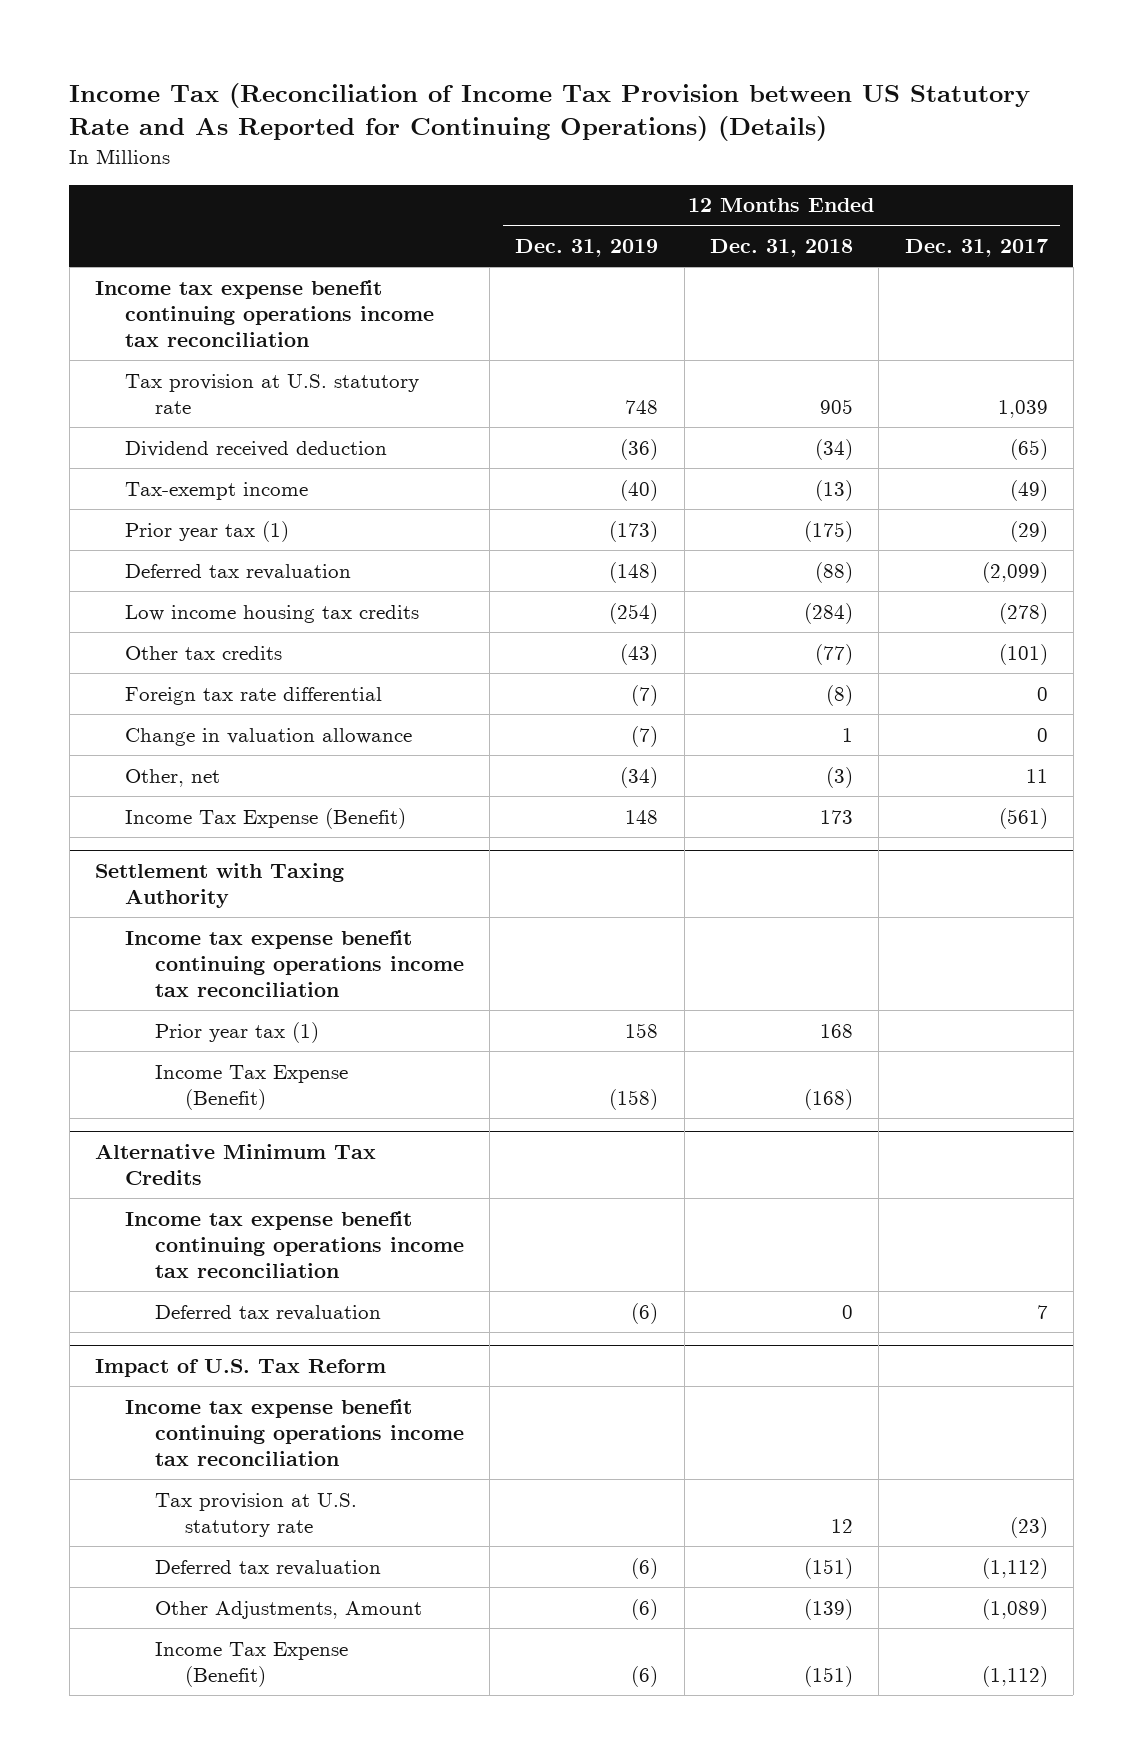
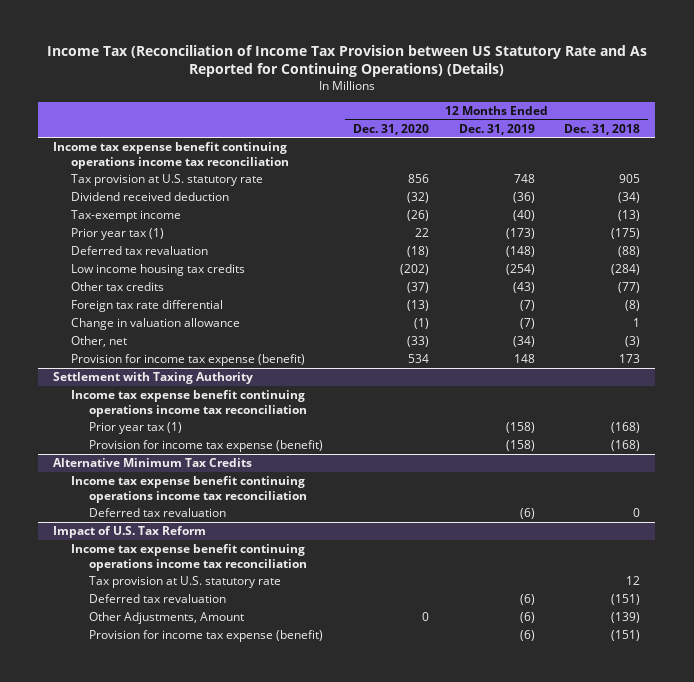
- | 12 Months Ended Dec. 31, 2019 | 12 Months Ended Dec. 31, 2018 | 12 Months Ended Dec. 31, 2017
+ | 12 Months Ended Dec. 31, 2020 | 12 Months Ended Dec. 31, 2019 | 12 Months Ended Dec. 31, 2018
- Income Tax Expense (Benefit) | 148 | 173 | (561)
+ Provision for income tax expense (benefit) | 534 | 148 | 173
@ Settlement with Taxing Authority
- Prior year tax (1) | 158 | 168 |
- Income Tax Expense (Benefit) | (158) | (168) |
+ Prior year tax (1) | | (158) | (168)
+ Provision for income tax expense (benefit) | | (158) | (168)
@ Impact of U.S. Tax Reform
- Income Tax Expense (Benefit) | (6) | (151) | (1,112)
+ Provision for income tax expense (benefit) | | (6) | (151)

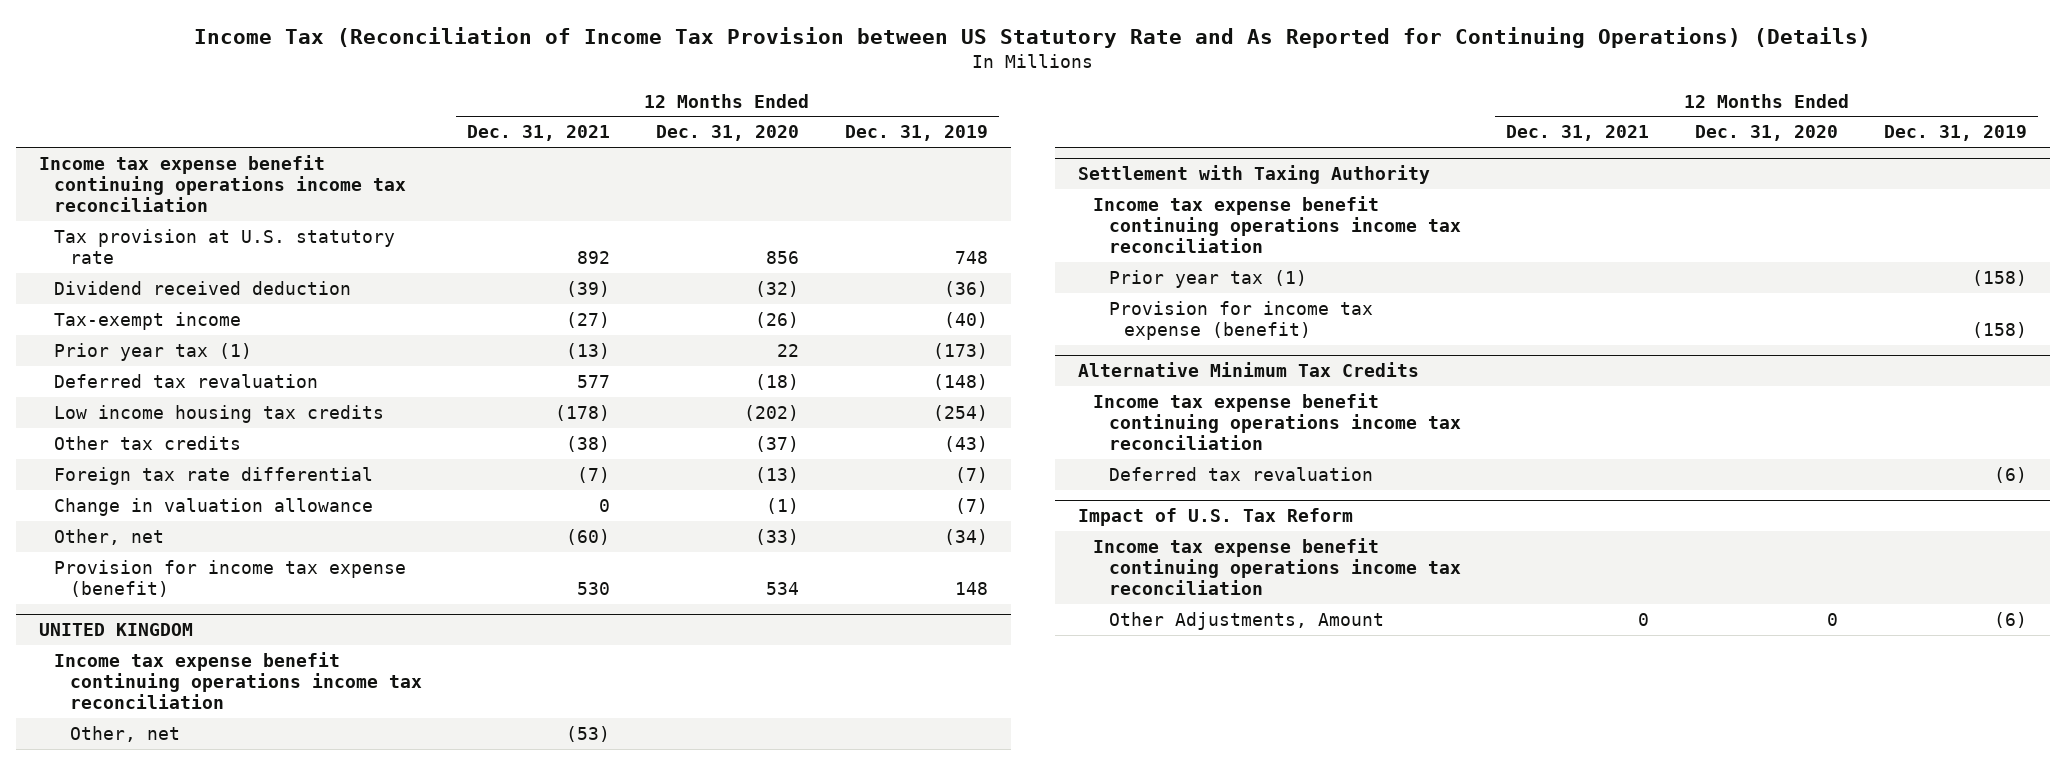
- | 12 Months Ended Dec. 31, 2020 | 12 Months Ended Dec. 31, 2019 | 12 Months Ended Dec. 31, 2018
+ | 12 Months Ended Dec. 31, 2021 | 12 Months Ended Dec. 31, 2020 | 12 Months Ended Dec. 31, 2019
+ UNITED KINGDOM
+ Income tax expense benefit continuing operations income tax reconciliation
+ Other, net | (53) | |
@ Impact of U.S. Tax Reform
- Tax provision at U.S. statutory rate | | | 12
- Deferred tax revaluation | | (6) | (151)
- Provision for income tax expense (benefit) | | (6) | (151)

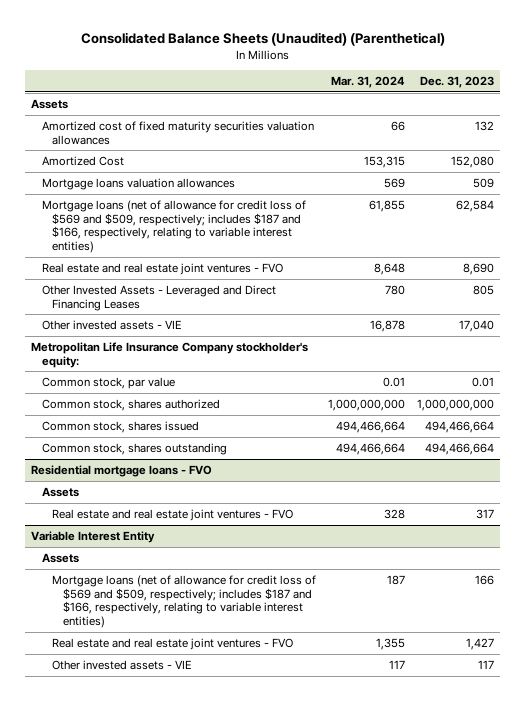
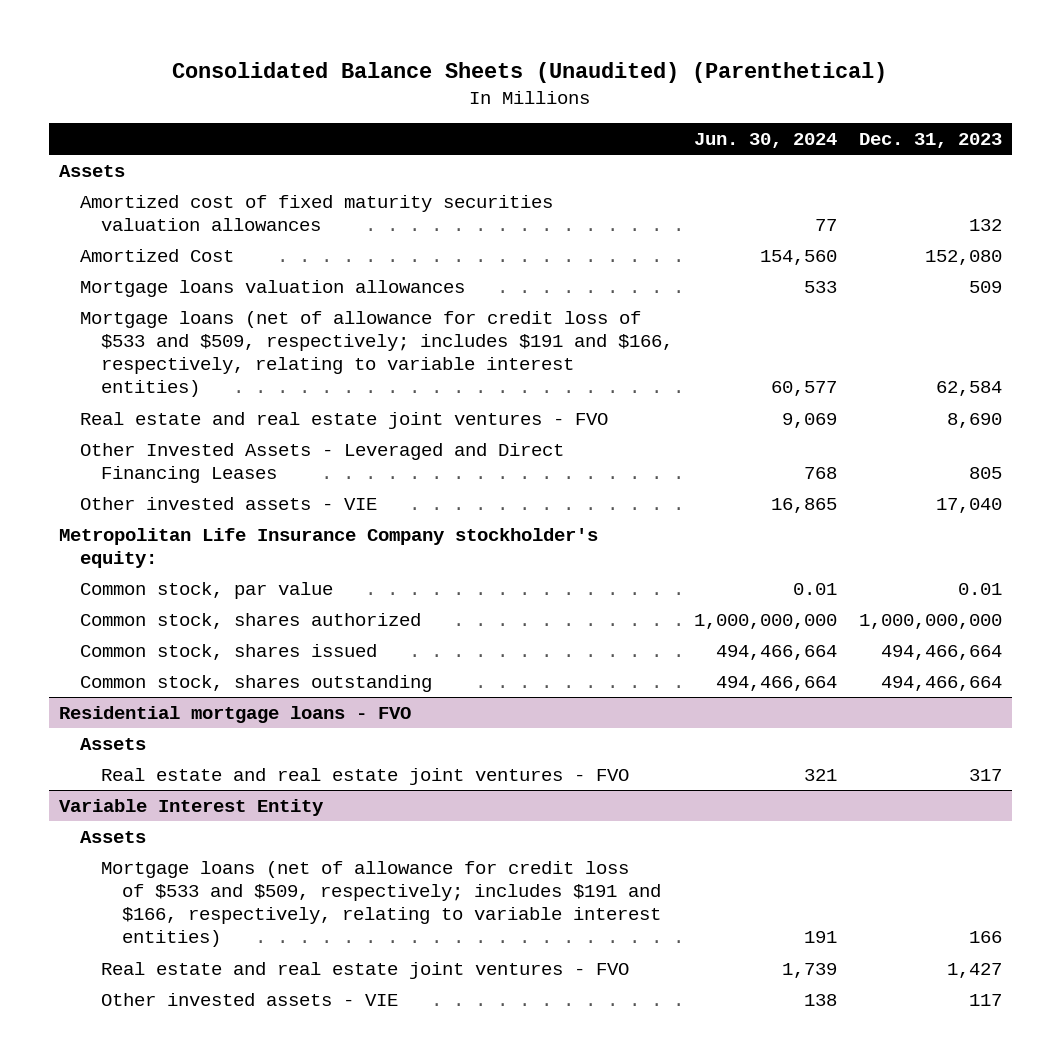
- | Mar. 31, 2024 | Dec. 31, 2023
+ | Jun. 30, 2024 | Dec. 31, 2023
- Mortgage loans (net of allowance for credit loss of $569 and $509, respectively; includes $187 and $166, respectively, relating to variable interest entities) | 61,855 | 62,584
+ Mortgage loans (net of allowance for credit loss of $533 and $509, respectively; includes $191 and $166, respectively, relating to variable interest entities) | 60,577 | 62,584
@ Variable Interest Entity
- Mortgage loans (net of allowance for credit loss of $569 and $509, respectively; includes $187 and $166, respectively, relating to variable interest entities) | 187 | 166
+ Mortgage loans (net of allowance for credit loss of $533 and $509, respectively; includes $191 and $166, respectively, relating to variable interest entities) | 191 | 166

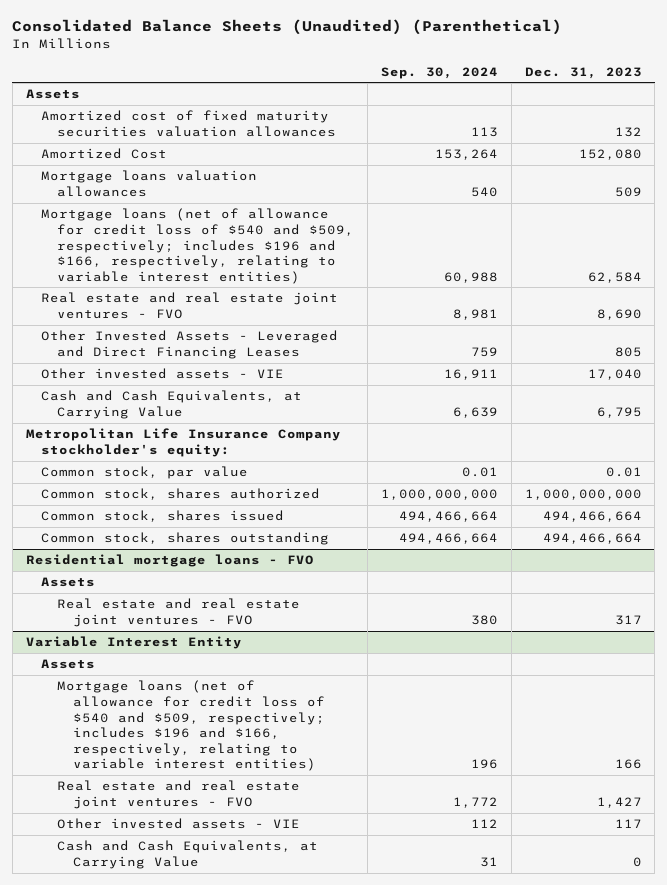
- | Jun. 30, 2024 | Dec. 31, 2023
+ | Sep. 30, 2024 | Dec. 31, 2023
- Mortgage loans (net of allowance for credit loss of $533 and $509, respectively; includes $191 and $166, respectively, relating to variable interest entities) | 60,577 | 62,584
+ Mortgage loans (net of allowance for credit loss of $540 and $509, respectively; includes $196 and $166, respectively, relating to variable interest entities) | 60,988 | 62,584
+ Cash and Cash Equivalents, at Carrying Value | 6,639 | 6,795
@ Variable Interest Entity
- Mortgage loans (net of allowance for credit loss of $533 and $509, respectively; includes $191 and $166, respectively, relating to variable interest entities) | 191 | 166
+ Mortgage loans (net of allowance for credit loss of $540 and $509, respectively; includes $196 and $166, respectively, relating to variable interest entities) | 196 | 166
+ Cash and Cash Equivalents, at Carrying Value | 31 | 0

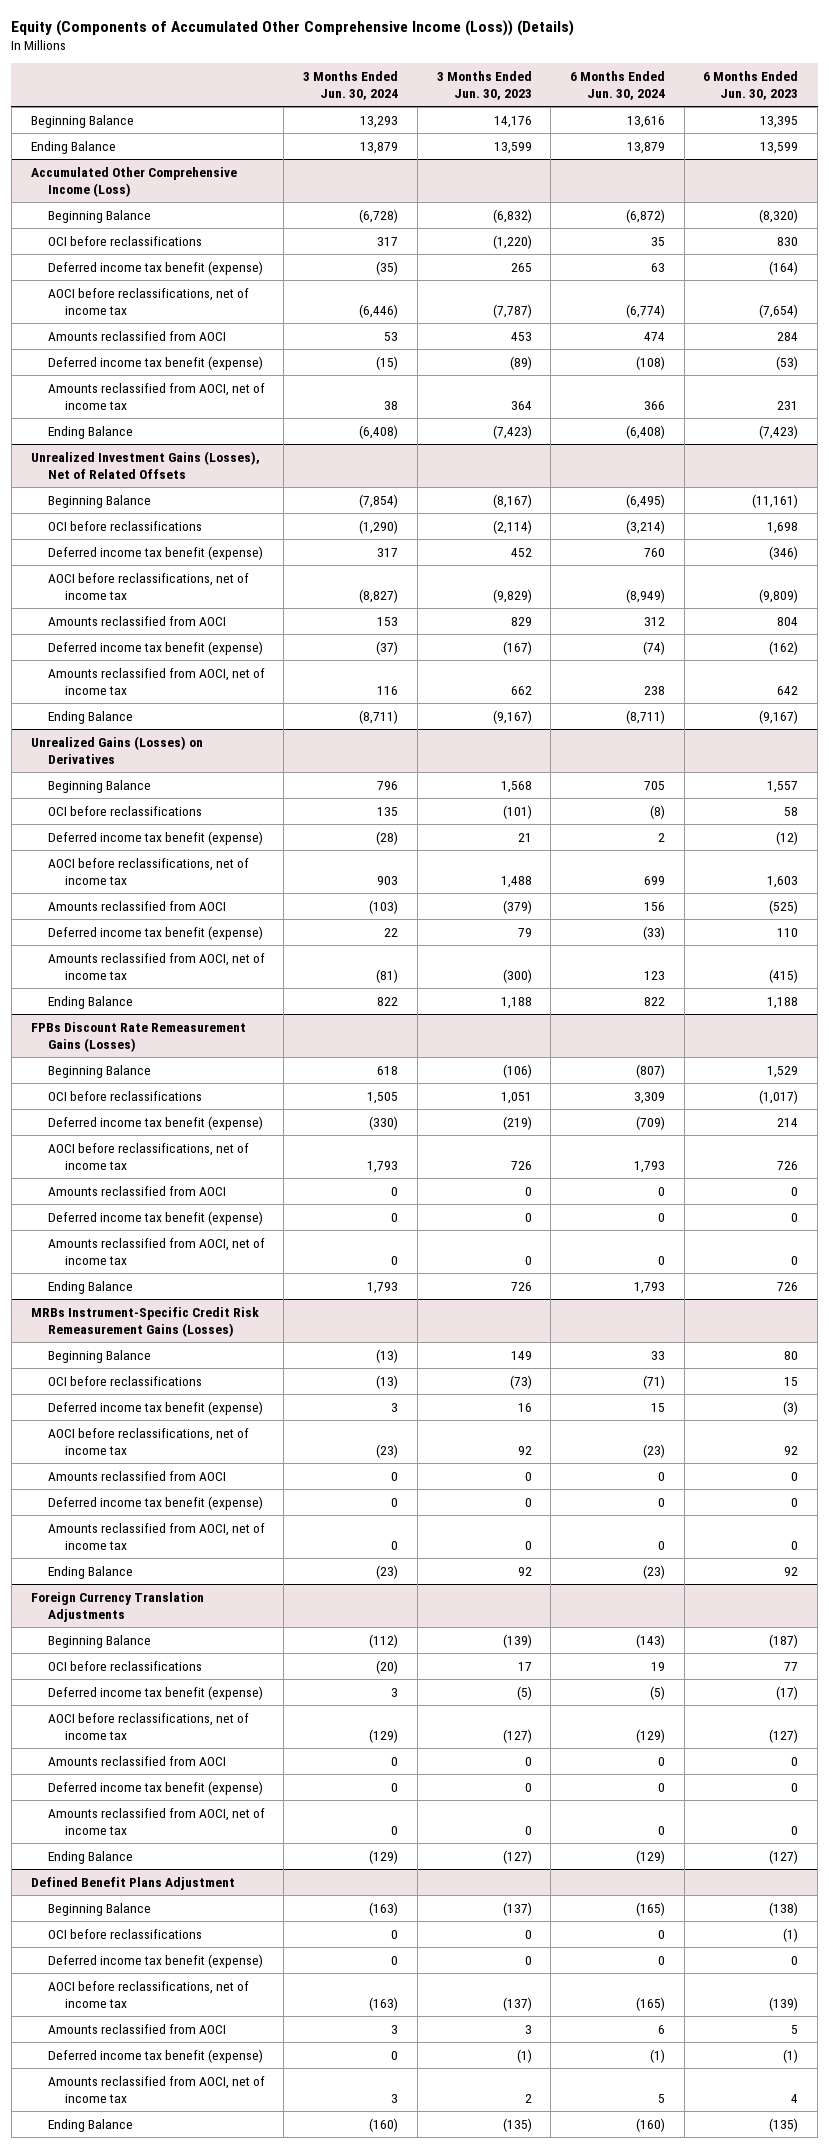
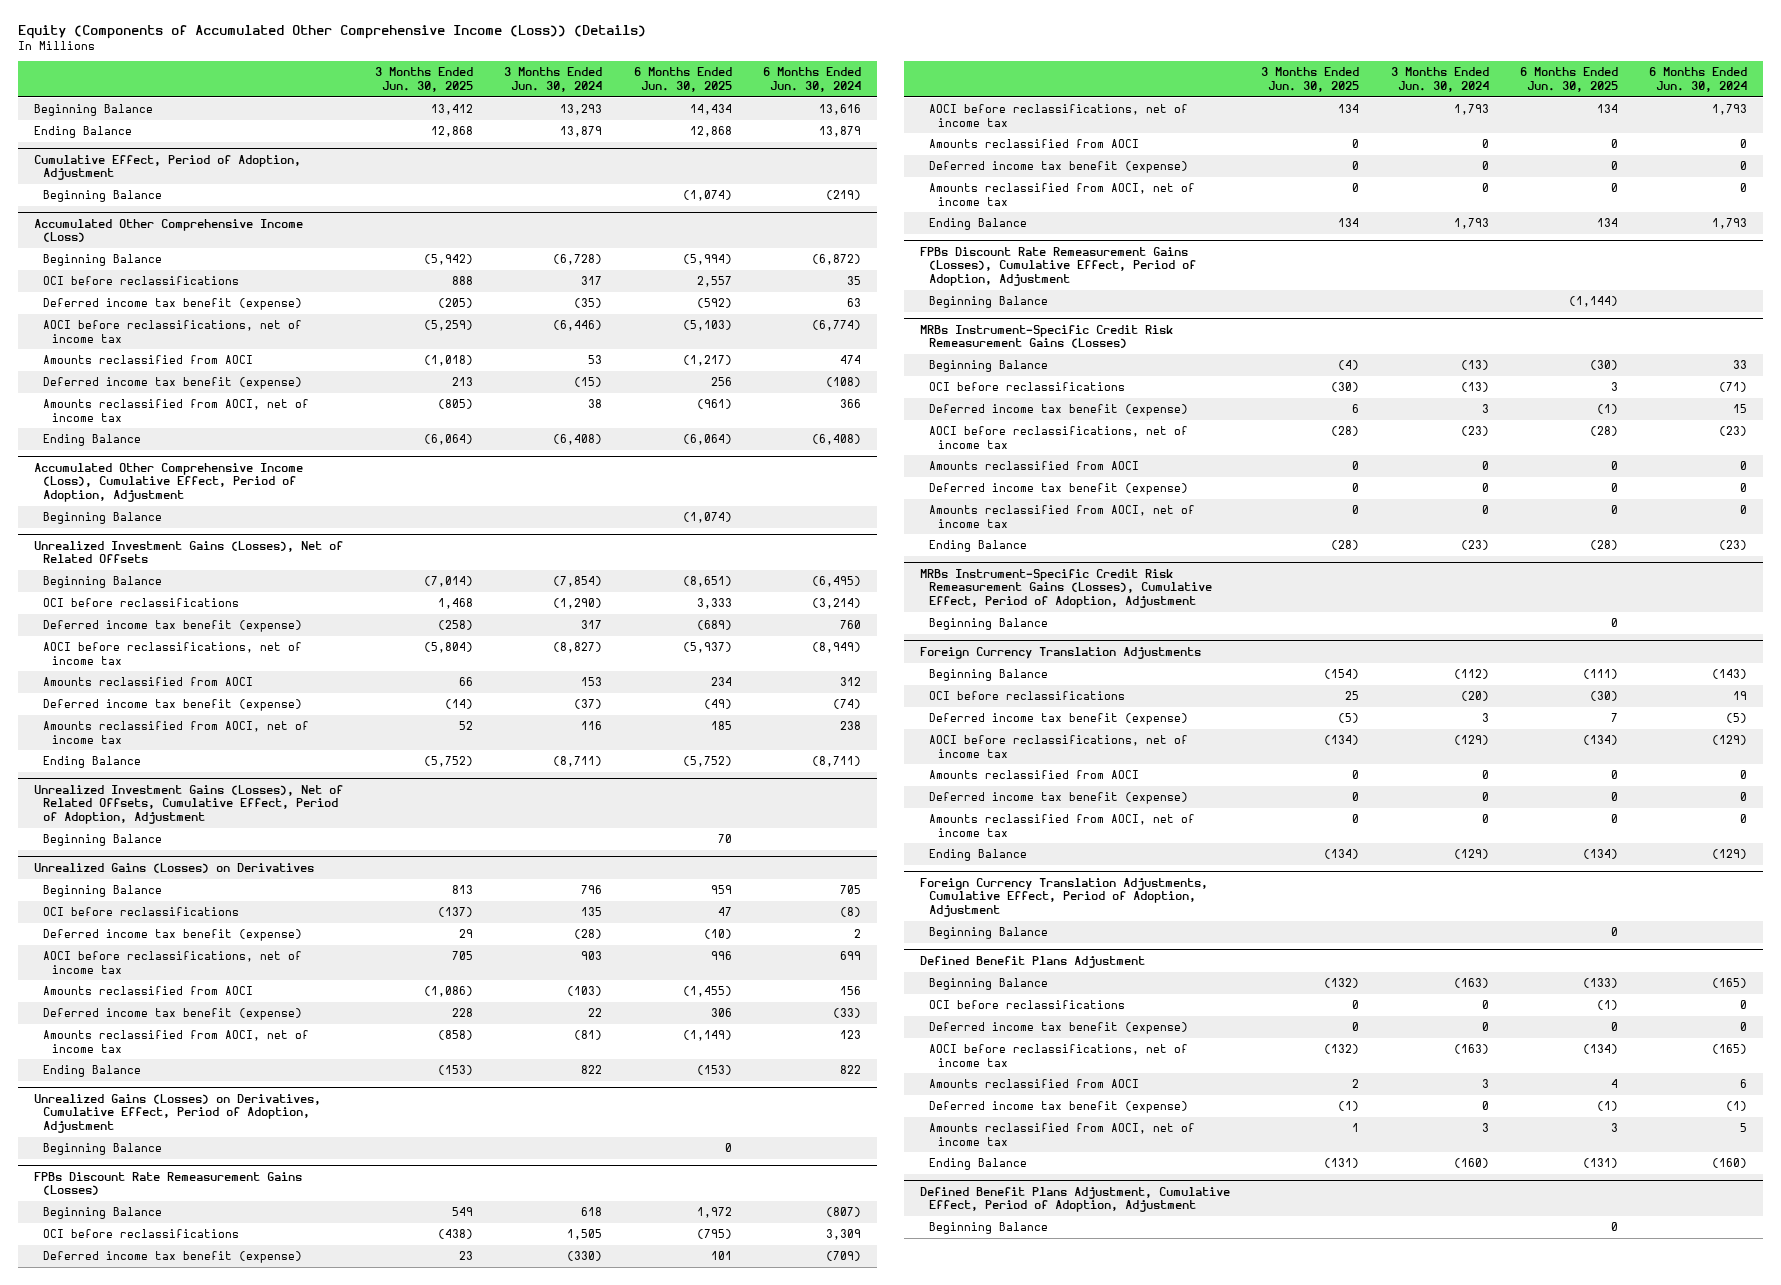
- | 3 Months Ended Jun. 30, 2024 | 3 Months Ended Jun. 30, 2023 | 6 Months Ended Jun. 30, 2024 | 6 Months Ended Jun. 30, 2023
+ | 3 Months Ended Jun. 30, 2025 | 3 Months Ended Jun. 30, 2024 | 6 Months Ended Jun. 30, 2025 | 6 Months Ended Jun. 30, 2024
+ Cumulative Effect, Period of Adoption, Adjustment
+ Beginning Balance | | | (1,074) | (219)
+ Accumulated Other Comprehensive Income (Loss), Cumulative Effect, Period of Adoption, Adjustment
+ Beginning Balance | | | (1,074) |
+ Unrealized Investment Gains (Losses), Net of Related Offsets, Cumulative Effect, Period of Adoption, Adjustment
+ Beginning Balance | | | 70 |
+ Unrealized Gains (Losses) on Derivatives, Cumulative Effect, Period of Adoption, Adjustment
+ Beginning Balance | | | 0 |
+ FPBs Discount Rate Remeasurement Gains (Losses), Cumulative Effect, Period of Adoption, Adjustment
+ Beginning Balance | | | (1,144) |
+ MRBs Instrument-Specific Credit Risk Remeasurement Gains (Losses), Cumulative Effect, Period of Adoption, Adjustment
+ Beginning Balance | | | 0 |
+ Foreign Currency Translation Adjustments, Cumulative Effect, Period of Adoption, Adjustment
+ Beginning Balance | | | 0 |
+ Defined Benefit Plans Adjustment, Cumulative Effect, Period of Adoption, Adjustment
+ Beginning Balance | | | 0 |

